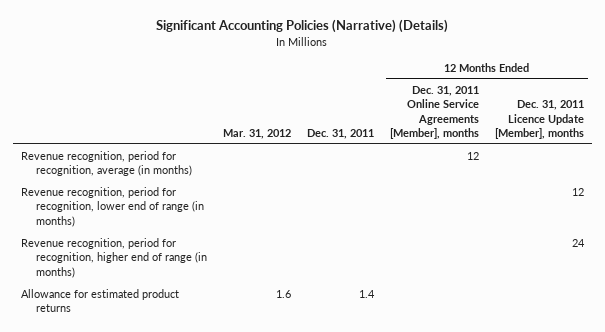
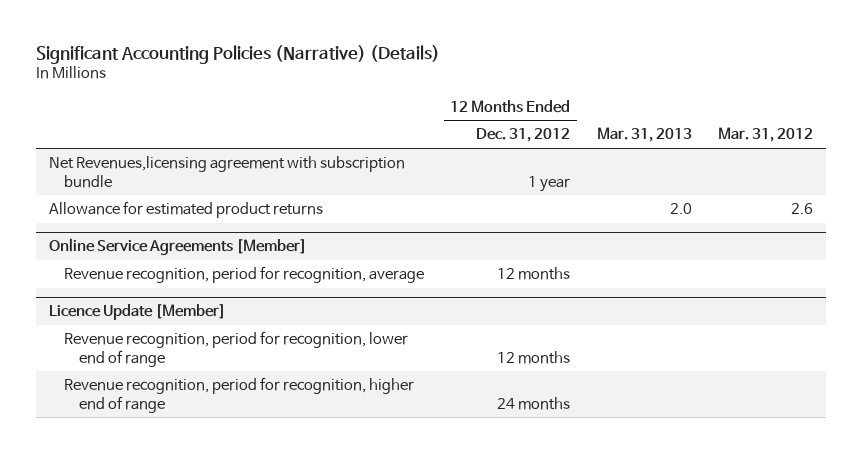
- | Mar. 31, 2012 | Dec. 31, 2011 | 12 Months Ended Dec. 31, 2011 Online Service Agreements [Member], months | 12 Months Ended Dec. 31, 2011 Licence Update [Member], months
+ | 12 Months Ended Dec. 31, 2012 | Mar. 31, 2013 | Mar. 31, 2012
- Revenue recognition, period for recognition, average (in months) | | | 12 |
- Revenue recognition, period for recognition, lower end of range (in months) | | | | 12
- Revenue recognition, period for recognition, higher end of range (in months) | | | | 24
- Allowance for estimated product returns | 1.6 | 1.4 | |
+ Net Revenues,licensing agreement with subscription bundle | 1 year | |
+ Allowance for estimated product returns | | 2.0 | 2.6
+ Online Service Agreements [Member]
+ Revenue recognition, period for recognition, average | 12 months | |
+ Licence Update [Member]
+ Revenue recognition, period for recognition, lower end of range | 12 months | |
+ Revenue recognition, period for recognition, higher end of range | 24 months | |

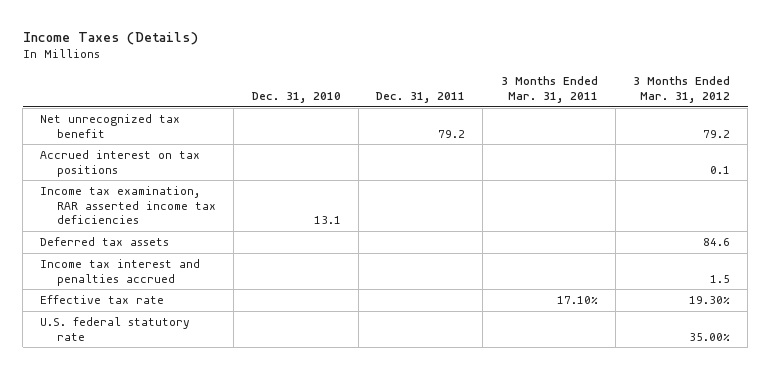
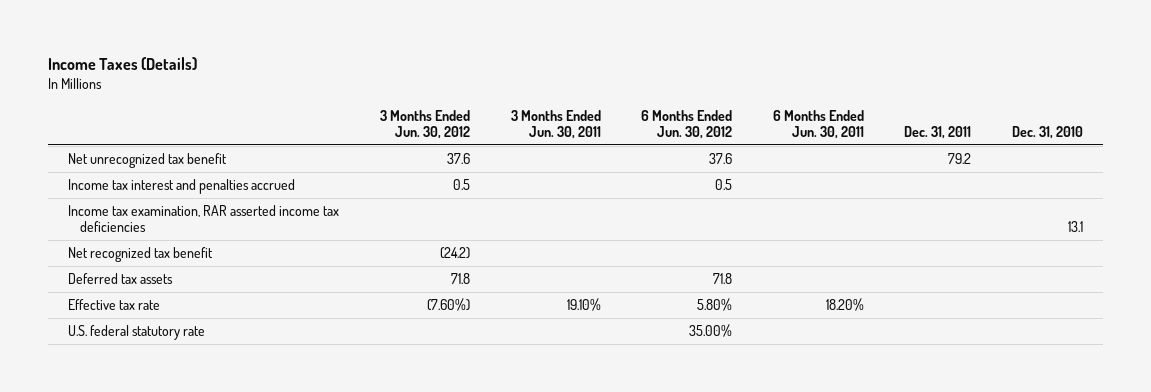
- | Dec. 31, 2010 | Dec. 31, 2011 | 3 Months Ended Mar. 31, 2011 | 3 Months Ended Mar. 31, 2012
+ | 3 Months Ended Jun. 30, 2012 | 3 Months Ended Jun. 30, 2011 | 6 Months Ended Jun. 30, 2012 | 6 Months Ended Jun. 30, 2011 | Dec. 31, 2011 | Dec. 31, 2010
- Accrued interest on tax positions | | | | 0.1
moved up: Income tax interest and penalties accrued | 0.5 | | 0.5 | | |
+ Net recognized tax benefit | (24.2) | | | | |

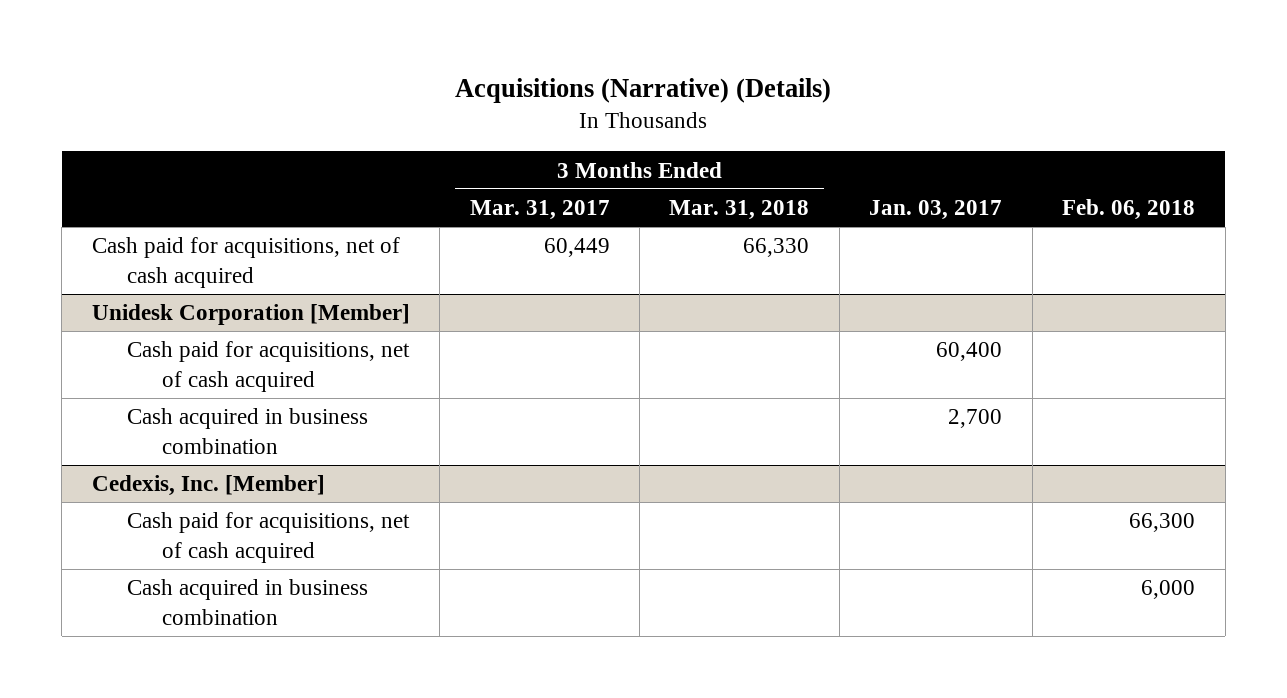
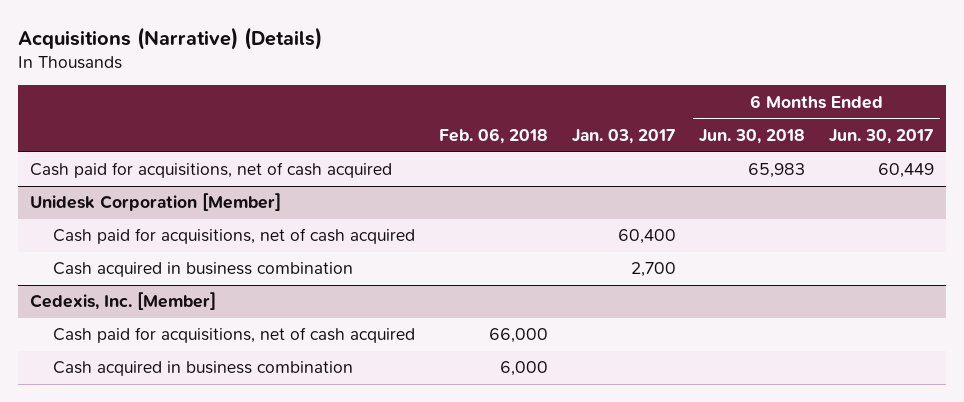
- | 3 Months Ended Mar. 31, 2017 | 3 Months Ended Mar. 31, 2018 | Jan. 03, 2017 | Feb. 06, 2018
+ | Feb. 06, 2018 | Jan. 03, 2017 | 6 Months Ended Jun. 30, 2018 | 6 Months Ended Jun. 30, 2017
@ Cedexis, Inc. [Member]
- Cash paid for acquisitions, net of cash acquired | | | | 66,300
+ Cash paid for acquisitions, net of cash acquired | 66,000 | | |

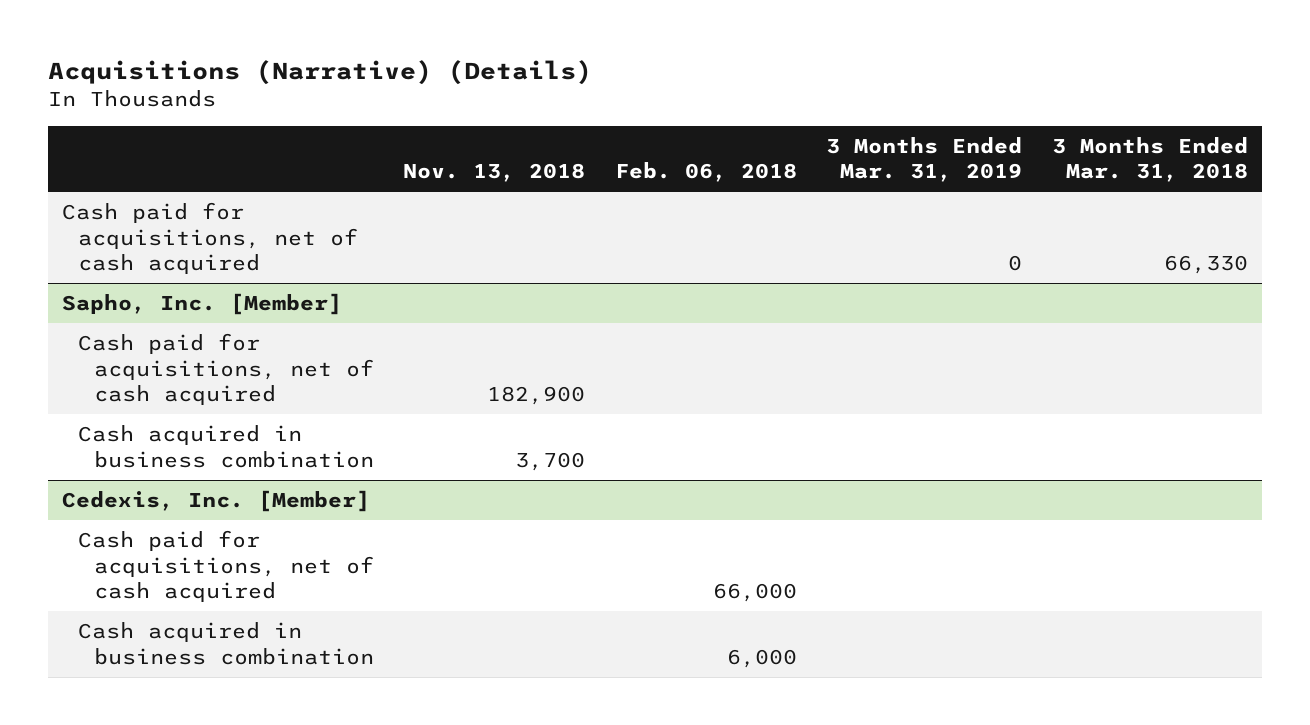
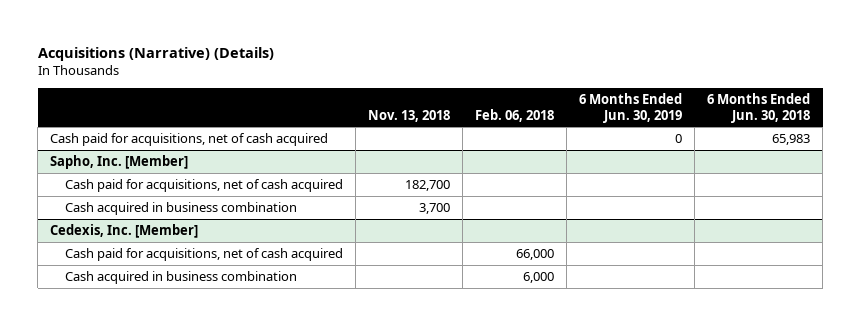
- | Nov. 13, 2018 | Feb. 06, 2018 | 3 Months Ended Mar. 31, 2019 | 3 Months Ended Mar. 31, 2018
+ | Nov. 13, 2018 | Feb. 06, 2018 | 6 Months Ended Jun. 30, 2019 | 6 Months Ended Jun. 30, 2018
@ Sapho, Inc. [Member]
- Cash paid for acquisitions, net of cash acquired | 182,900 | | |
+ Cash paid for acquisitions, net of cash acquired | 182,700 | | |

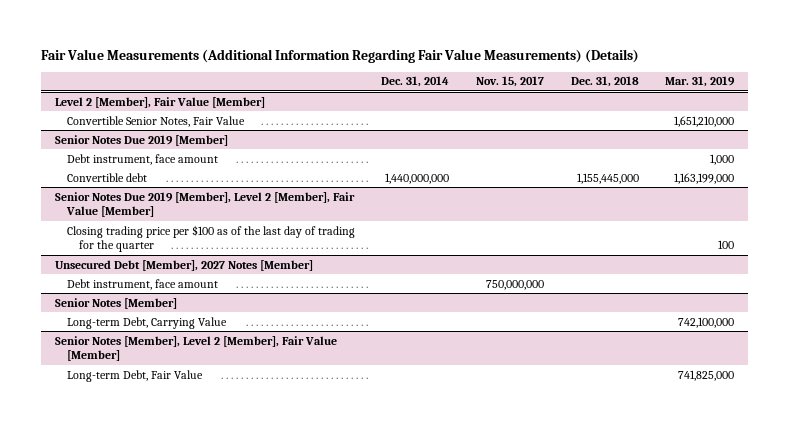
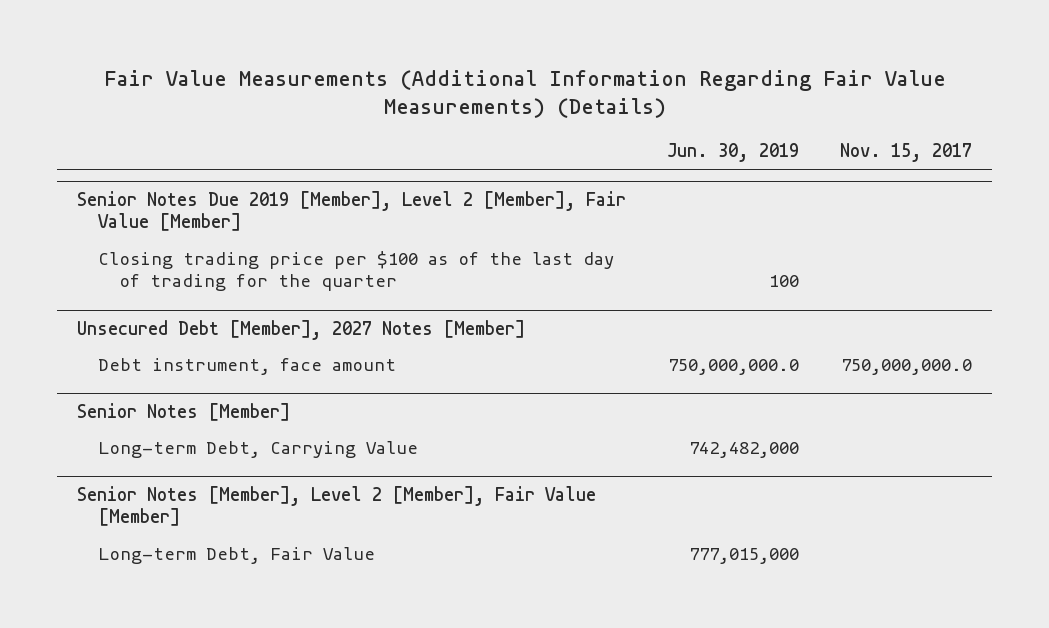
- | Dec. 31, 2014 | Nov. 15, 2017 | Dec. 31, 2018 | Mar. 31, 2019
+ | Jun. 30, 2019 | Nov. 15, 2017
- Level 2 [Member], Fair Value [Member]
- Convertible Senior Notes, Fair Value | | | | 1,651,210,000
- Senior Notes Due 2019 [Member]
- Debt instrument, face amount | | | | 1,000
- Convertible debt | 1,440,000,000 | | 1,155,445,000 | 1,163,199,000
@ Unsecured Debt [Member], 2027 Notes [Member]
- Debt instrument, face amount | | 750,000,000 | |
+ Debt instrument, face amount | 750,000,000.0 | 750,000,000.0

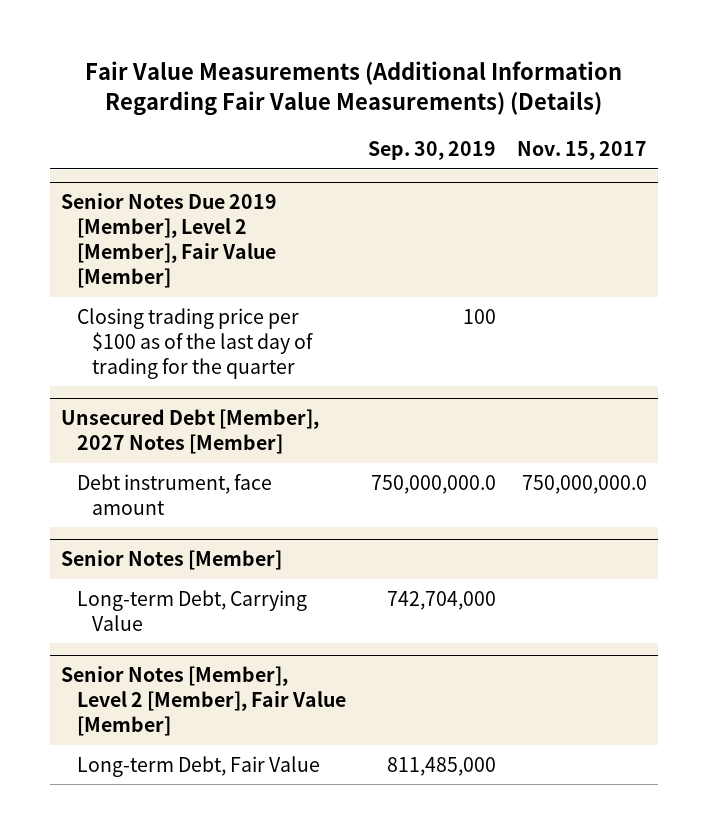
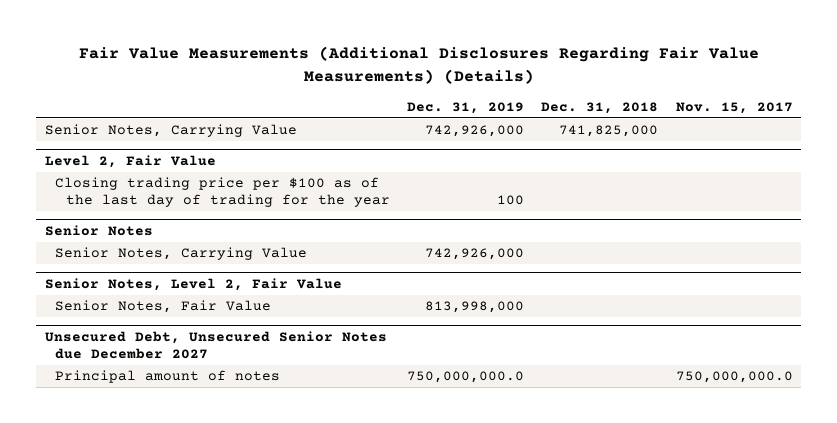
- Fair Value Measurements (Additional Information Regarding Fair Value Measurements) (Details)
+ Fair Value Measurements (Additional Disclosures Regarding Fair Value Measurements) (Details)
- | Sep. 30, 2019 | Nov. 15, 2017
+ | Dec. 31, 2019 | Dec. 31, 2018 | Nov. 15, 2017
- Senior Notes Due 2019 [Member], Level 2 [Member], Fair Value [Member]
- Closing trading price per $100 as of the last day of trading for the quarter | 100 |
- Unsecured Debt [Member], 2027 Notes [Member]
- Debt instrument, face amount | 750,000,000.0 | 750,000,000.0
- Senior Notes [Member]
- Long-term Debt, Carrying Value | 742,704,000 |
- Senior Notes [Member], Level 2 [Member], Fair Value [Member]
- Long-term Debt, Fair Value | 811,485,000 |
+ Senior Notes, Carrying Value | 742,926,000 | 741,825,000 |
+ Level 2, Fair Value
+ Closing trading price per $100 as of the last day of trading for the year | 100 | |
+ Senior Notes
+ Senior Notes, Carrying Value | 742,926,000 | |
+ Senior Notes, Level 2, Fair Value
+ Senior Notes, Fair Value | 813,998,000 | |
+ Unsecured Debt, Unsecured Senior Notes due December 2027
+ Principal amount of notes | 750,000,000.0 | | 750,000,000.0

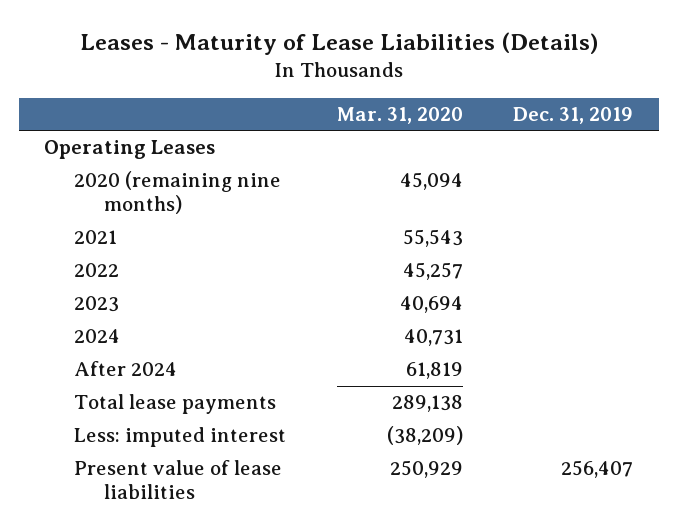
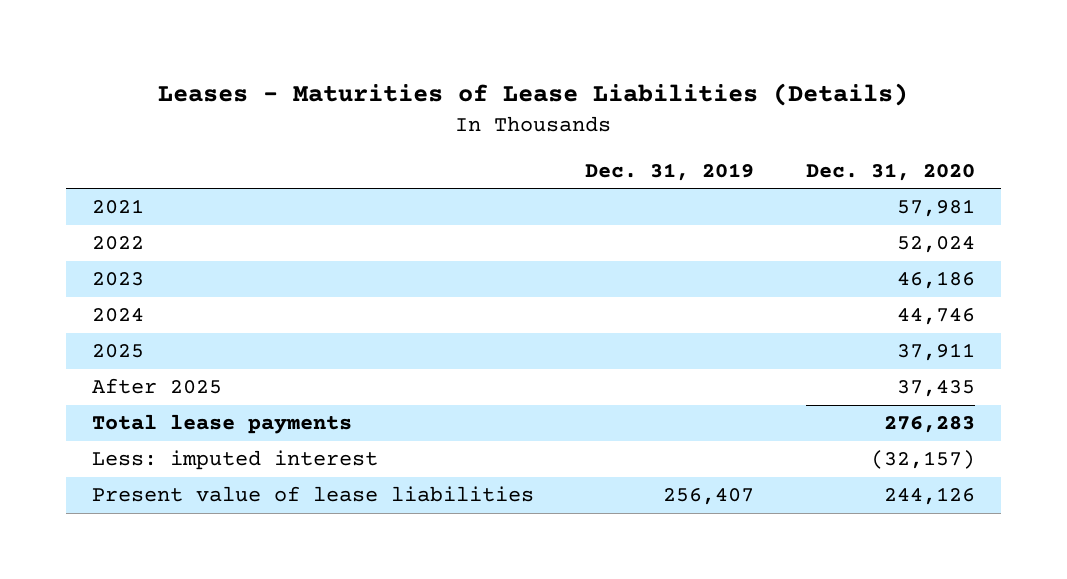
- Leases - Maturity of Lease Liabilities (Details)
+ Leases - Maturities of Lease Liabilities (Details)
- | Mar. 31, 2020 | Dec. 31, 2019
+ | Dec. 31, 2019 | Dec. 31, 2020
- Operating Leases
- 2020 (remaining nine months) | 45,094 |
- After 2024 | 61,819 |
+ 2025 | | 37,911
+ After 2025 | | 37,435

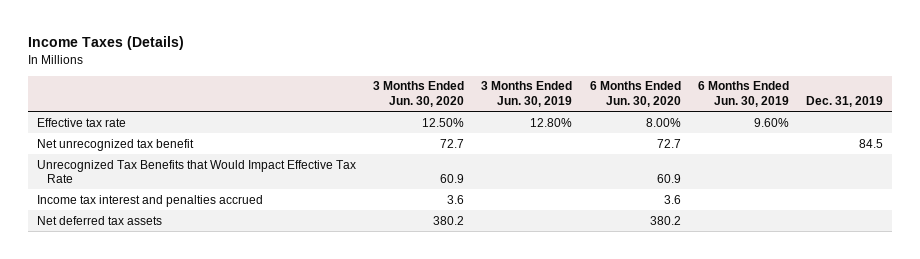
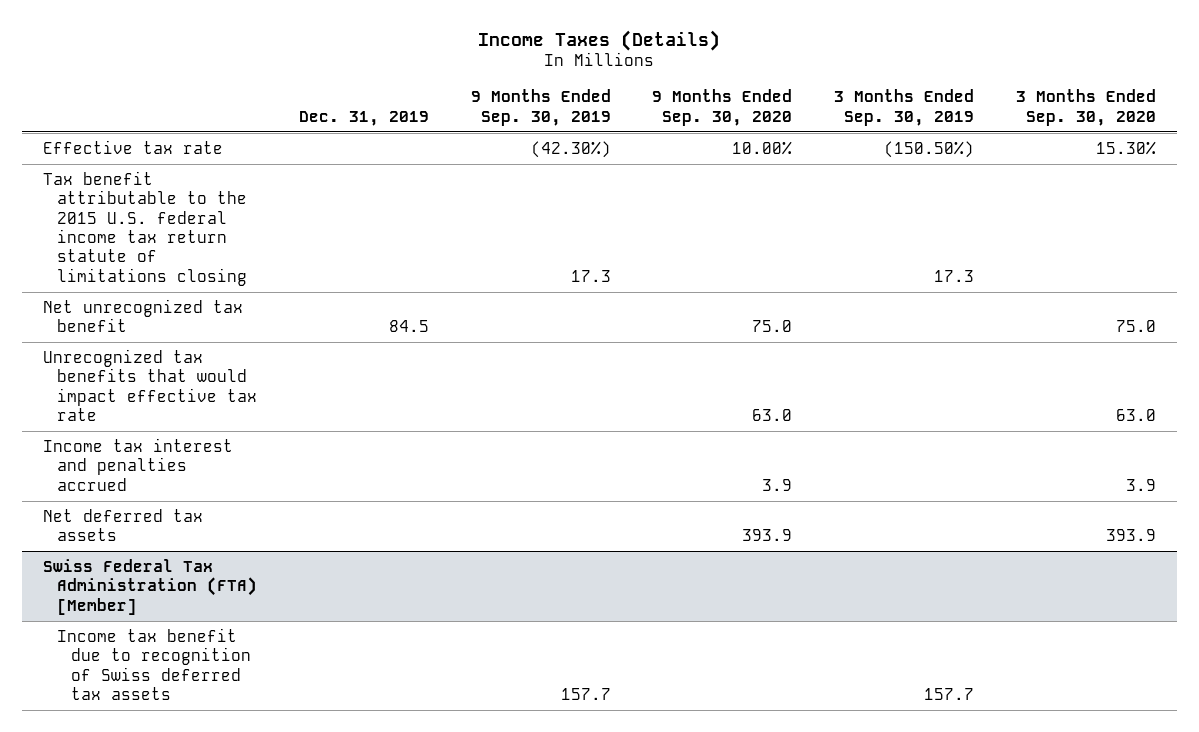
- | 3 Months Ended Jun. 30, 2020 | 3 Months Ended Jun. 30, 2019 | 6 Months Ended Jun. 30, 2020 | 6 Months Ended Jun. 30, 2019 | Dec. 31, 2019
+ | Dec. 31, 2019 | 9 Months Ended Sep. 30, 2019 | 9 Months Ended Sep. 30, 2020 | 3 Months Ended Sep. 30, 2019 | 3 Months Ended Sep. 30, 2020
+ Tax benefit attributable to the 2015 U.S. federal income tax return statute of limitations closing | | 17.3 | | 17.3 |
- Unrecognized Tax Benefits that Would Impact Effective Tax Rate | 60.9 | | 60.9 | |
+ Unrecognized tax benefits that would impact effective tax rate | | | 63.0 | | 63.0
+ Swiss Federal Tax Administration (FTA) [Member]
+ Income tax benefit due to recognition of Swiss deferred tax assets | | 157.7 | | 157.7 |

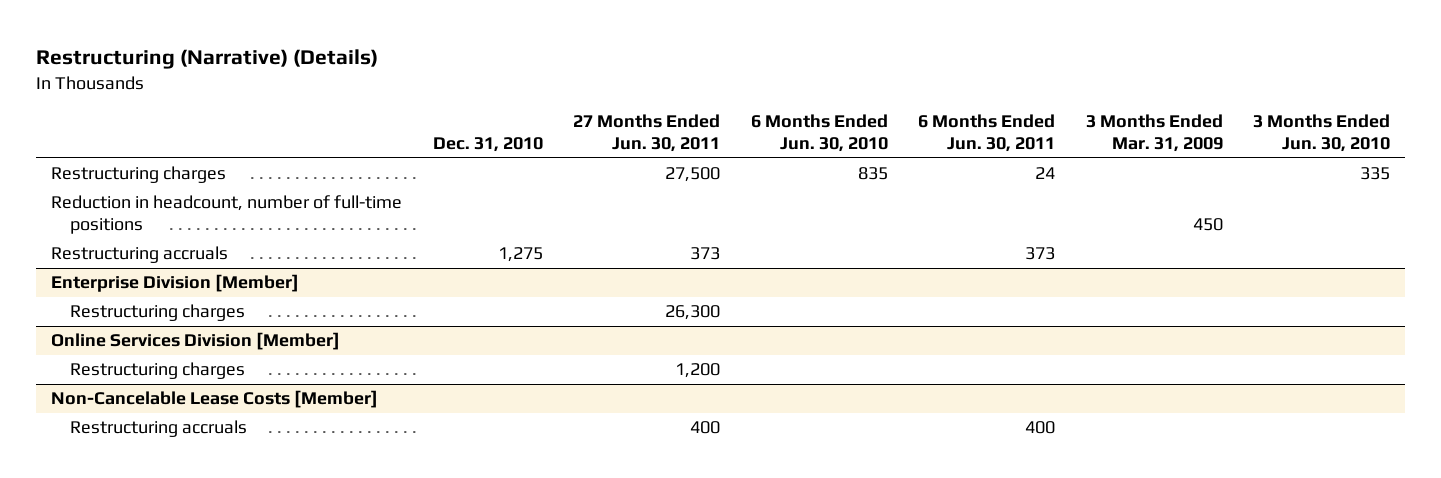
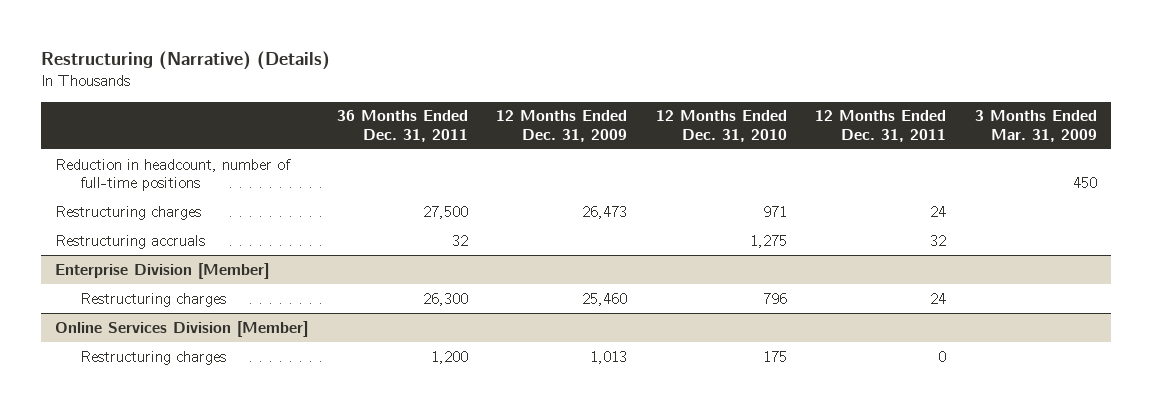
- | Dec. 31, 2010 | 27 Months Ended Jun. 30, 2011 | 6 Months Ended Jun. 30, 2010 | 6 Months Ended Jun. 30, 2011 | 3 Months Ended Mar. 31, 2009 | 3 Months Ended Jun. 30, 2010
+ | 36 Months Ended Dec. 31, 2011 | 12 Months Ended Dec. 31, 2009 | 12 Months Ended Dec. 31, 2010 | 12 Months Ended Dec. 31, 2011 | 3 Months Ended Mar. 31, 2009
moved down: Restructuring charges | 27,500 | 26,473 | 971 | 24 |
- Non-Cancelable Lease Costs [Member]
- Restructuring accruals | | 400 | | 400 | |

